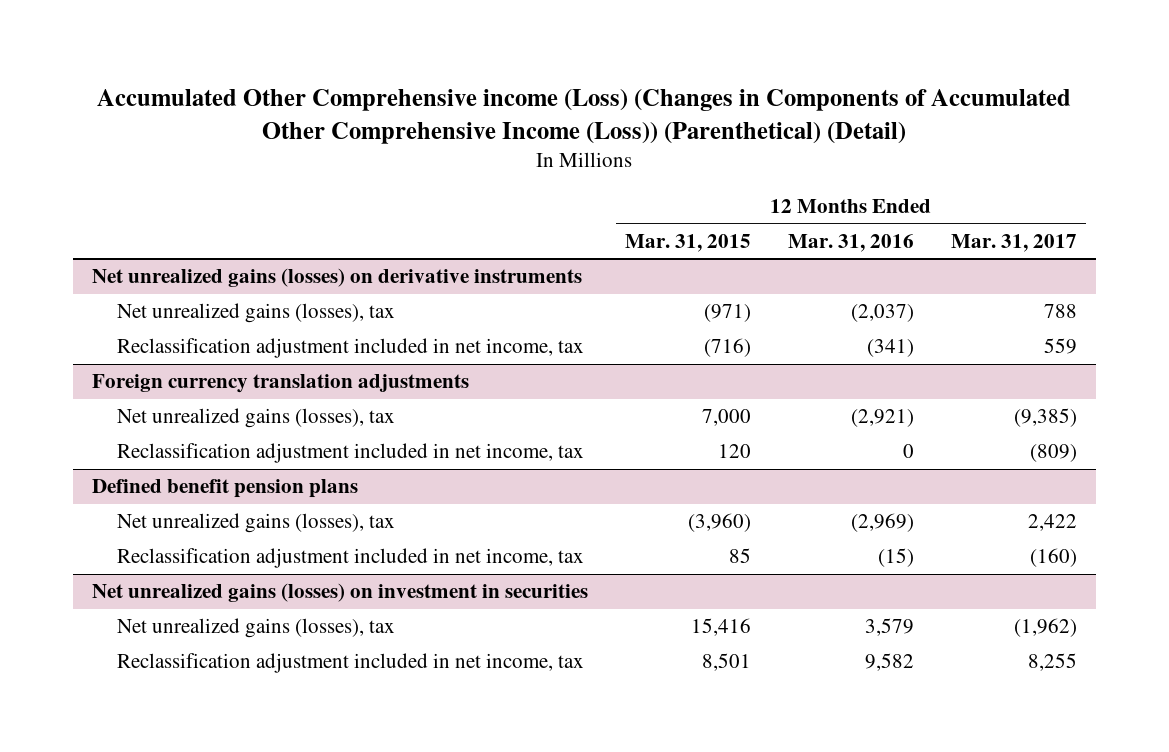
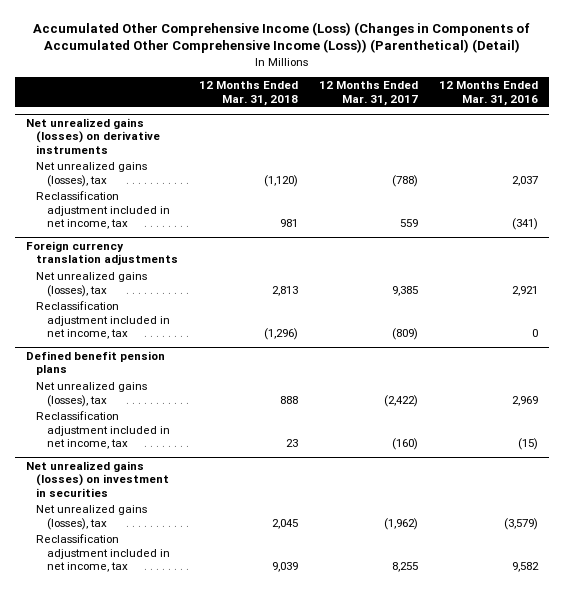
- Accumulated Other Comprehensive income (Loss) (Changes in Components of Accumulated Other Comprehensive Income (Loss)) (Parenthetical) (Detail)
+ Accumulated Other Comprehensive Income (Loss) (Changes in Components of Accumulated Other Comprehensive Income (Loss)) (Parenthetical) (Detail)
- | 12 Months Ended Mar. 31, 2015 | 12 Months Ended Mar. 31, 2016 | 12 Months Ended Mar. 31, 2017
+ | 12 Months Ended Mar. 31, 2018 | 12 Months Ended Mar. 31, 2017 | 12 Months Ended Mar. 31, 2016
@ Net unrealized gains (losses) on derivative instruments
- Net unrealized gains (losses), tax | (971) | (2,037) | 788
+ Net unrealized gains (losses), tax | (1,120) | (788) | 2,037
@ Foreign currency translation adjustments
- Net unrealized gains (losses), tax | 7,000 | (2,921) | (9,385)
+ Net unrealized gains (losses), tax | 2,813 | 9,385 | 2,921
@ Defined benefit pension plans
- Net unrealized gains (losses), tax | (3,960) | (2,969) | 2,422
+ Net unrealized gains (losses), tax | 888 | (2,422) | 2,969
@ Net unrealized gains (losses) on investment in securities
- Net unrealized gains (losses), tax | 15,416 | 3,579 | (1,962)
+ Net unrealized gains (losses), tax | 2,045 | (1,962) | (3,579)

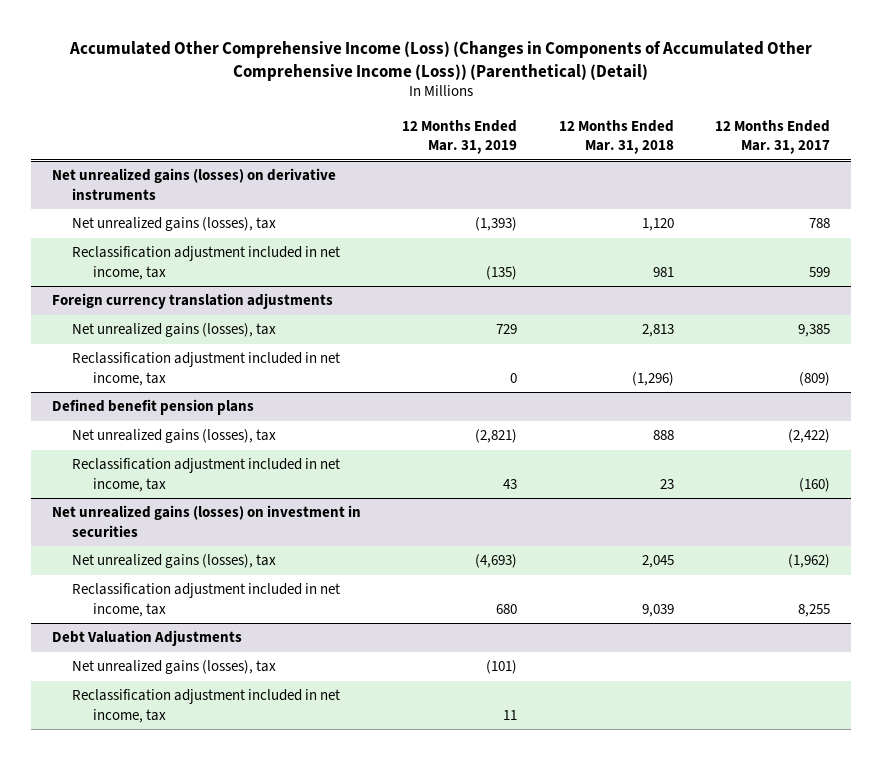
- | 12 Months Ended Mar. 31, 2018 | 12 Months Ended Mar. 31, 2017 | 12 Months Ended Mar. 31, 2016
+ | 12 Months Ended Mar. 31, 2019 | 12 Months Ended Mar. 31, 2018 | 12 Months Ended Mar. 31, 2017
@ Net unrealized gains (losses) on derivative instruments
- Net unrealized gains (losses), tax | (1,120) | (788) | 2,037
- Reclassification adjustment included in net income, tax | 981 | 559 | (341)
+ Net unrealized gains (losses), tax | (1,393) | 1,120 | 788
+ Reclassification adjustment included in net income, tax | (135) | 981 | 599
+ Debt Valuation Adjustments
+ Net unrealized gains (losses), tax | (101) | |
+ Reclassification adjustment included in net income, tax | 11 | |

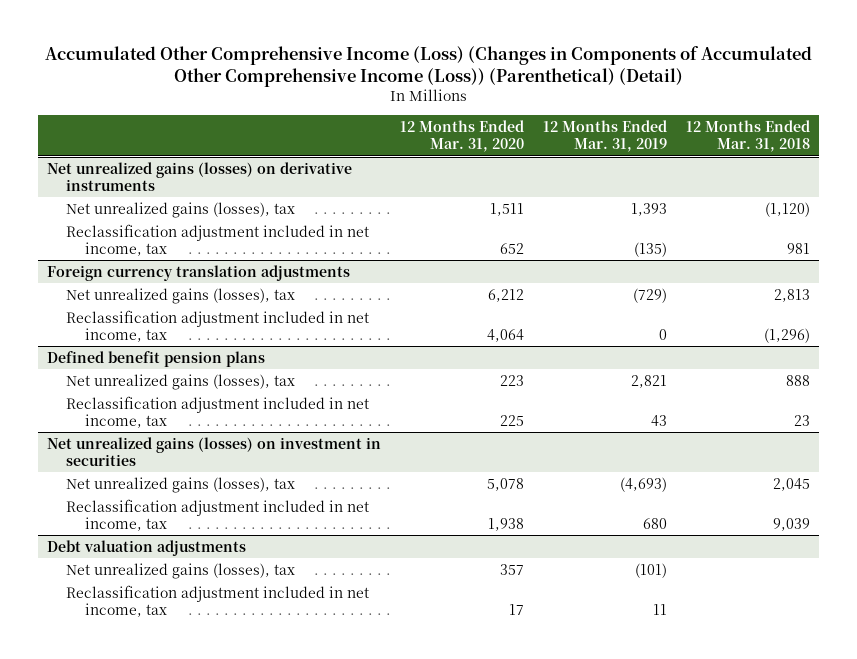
- | 12 Months Ended Mar. 31, 2019 | 12 Months Ended Mar. 31, 2018 | 12 Months Ended Mar. 31, 2017
+ | 12 Months Ended Mar. 31, 2020 | 12 Months Ended Mar. 31, 2019 | 12 Months Ended Mar. 31, 2018
@ Net unrealized gains (losses) on derivative instruments
- Net unrealized gains (losses), tax | (1,393) | 1,120 | 788
+ Net unrealized gains (losses), tax | 1,511 | 1,393 | (1,120)
@ Foreign currency translation adjustments
- Net unrealized gains (losses), tax | 729 | 2,813 | 9,385
+ Net unrealized gains (losses), tax | 6,212 | (729) | 2,813
@ Defined benefit pension plans
- Net unrealized gains (losses), tax | (2,821) | 888 | (2,422)
+ Net unrealized gains (losses), tax | 223 | 2,821 | 888
- Debt Valuation Adjustments
+ Debt valuation adjustments

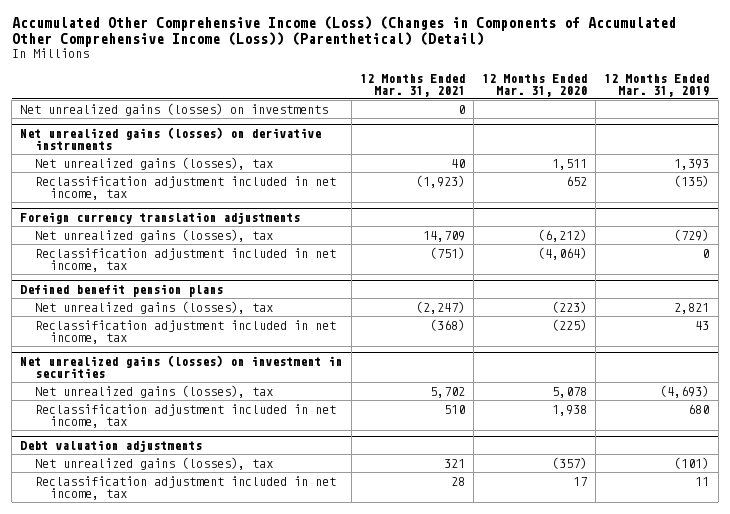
- | 12 Months Ended Mar. 31, 2020 | 12 Months Ended Mar. 31, 2019 | 12 Months Ended Mar. 31, 2018
+ | 12 Months Ended Mar. 31, 2021 | 12 Months Ended Mar. 31, 2020 | 12 Months Ended Mar. 31, 2019
+ Net unrealized gains (losses) on investments | 0 | |
@ Foreign currency translation adjustments
- Net unrealized gains (losses), tax | 6,212 | (729) | 2,813
- Reclassification adjustment included in net income, tax | 4,064 | 0 | (1,296)
+ Net unrealized gains (losses), tax | 14,709 | (6,212) | (729)
+ Reclassification adjustment included in net income, tax | (751) | (4,064) | 0
@ Defined benefit pension plans
- Net unrealized gains (losses), tax | 223 | 2,821 | 888
- Reclassification adjustment included in net income, tax | 225 | 43 | 23
+ Net unrealized gains (losses), tax | (2,247) | (223) | 2,821
+ Reclassification adjustment included in net income, tax | (368) | (225) | 43
@ Debt valuation adjustments
- Net unrealized gains (losses), tax | 357 | (101) |
+ Net unrealized gains (losses), tax | 321 | (357) | (101)

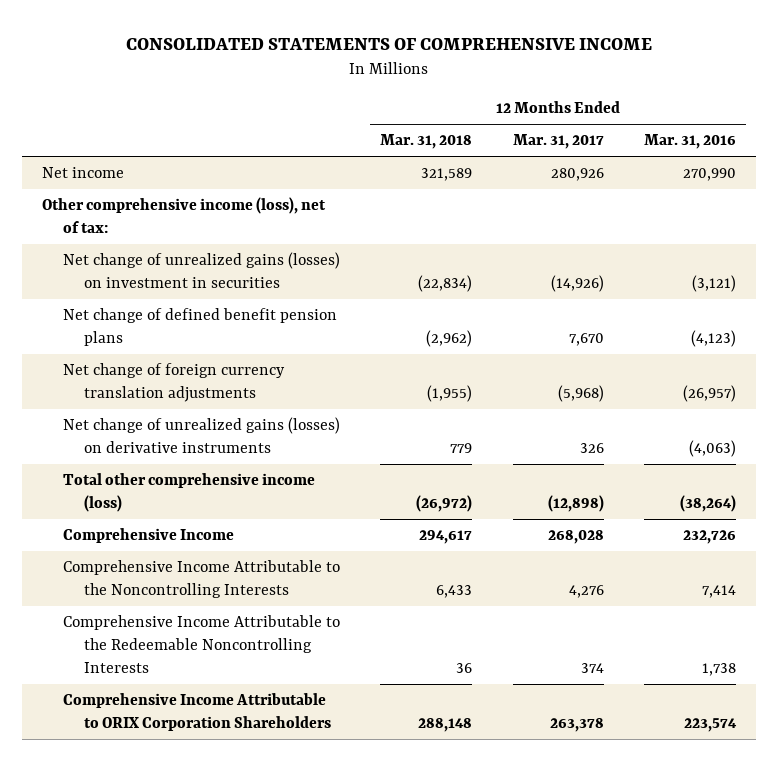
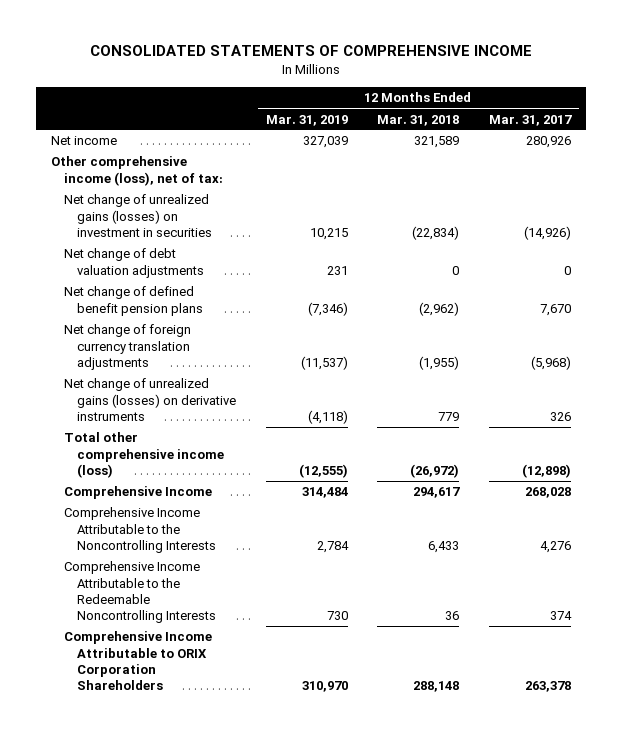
- | 12 Months Ended Mar. 31, 2018 | 12 Months Ended Mar. 31, 2017 | 12 Months Ended Mar. 31, 2016
+ | 12 Months Ended Mar. 31, 2019 | 12 Months Ended Mar. 31, 2018 | 12 Months Ended Mar. 31, 2017
+ Net change of debt valuation adjustments | 231 | 0 | 0

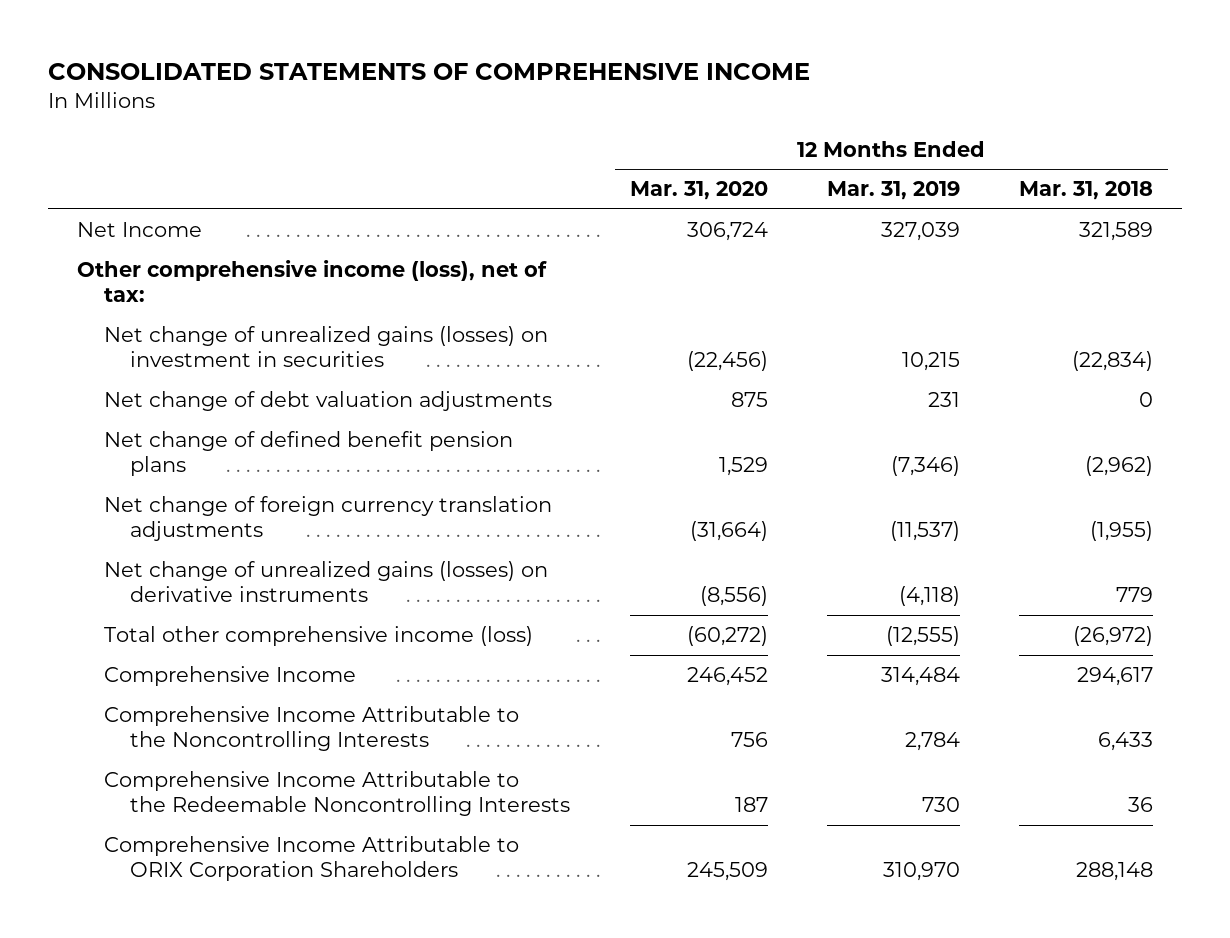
- | 12 Months Ended Mar. 31, 2019 | 12 Months Ended Mar. 31, 2018 | 12 Months Ended Mar. 31, 2017
+ | 12 Months Ended Mar. 31, 2020 | 12 Months Ended Mar. 31, 2019 | 12 Months Ended Mar. 31, 2018
- Net income | 327,039 | 321,589 | 280,926
+ Net Income | 306,724 | 327,039 | 321,589

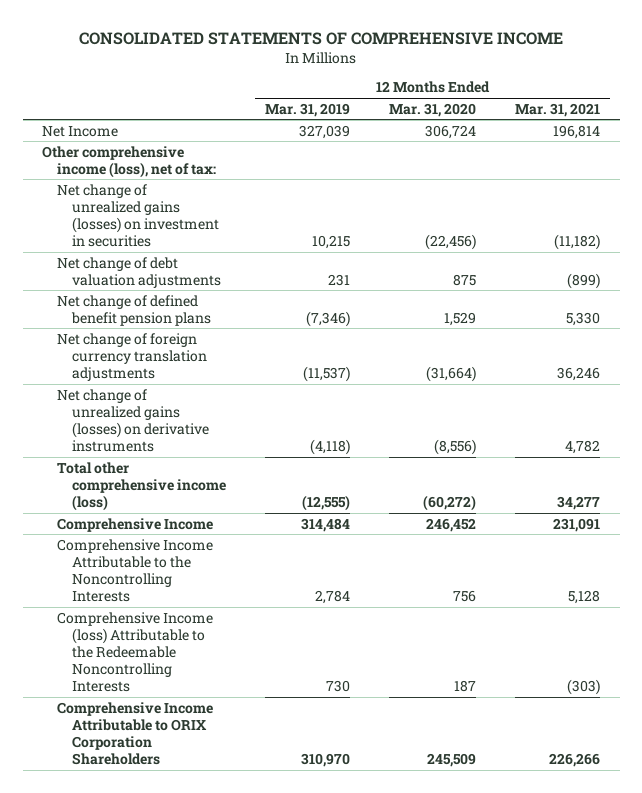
- | 12 Months Ended Mar. 31, 2020 | 12 Months Ended Mar. 31, 2019 | 12 Months Ended Mar. 31, 2018
+ | 12 Months Ended Mar. 31, 2019 | 12 Months Ended Mar. 31, 2020 | 12 Months Ended Mar. 31, 2021
- Comprehensive Income Attributable to the Redeemable Noncontrolling Interests | 187 | 730 | 36
+ Comprehensive Income (loss) Attributable to the Redeemable Noncontrolling Interests | 730 | 187 | (303)

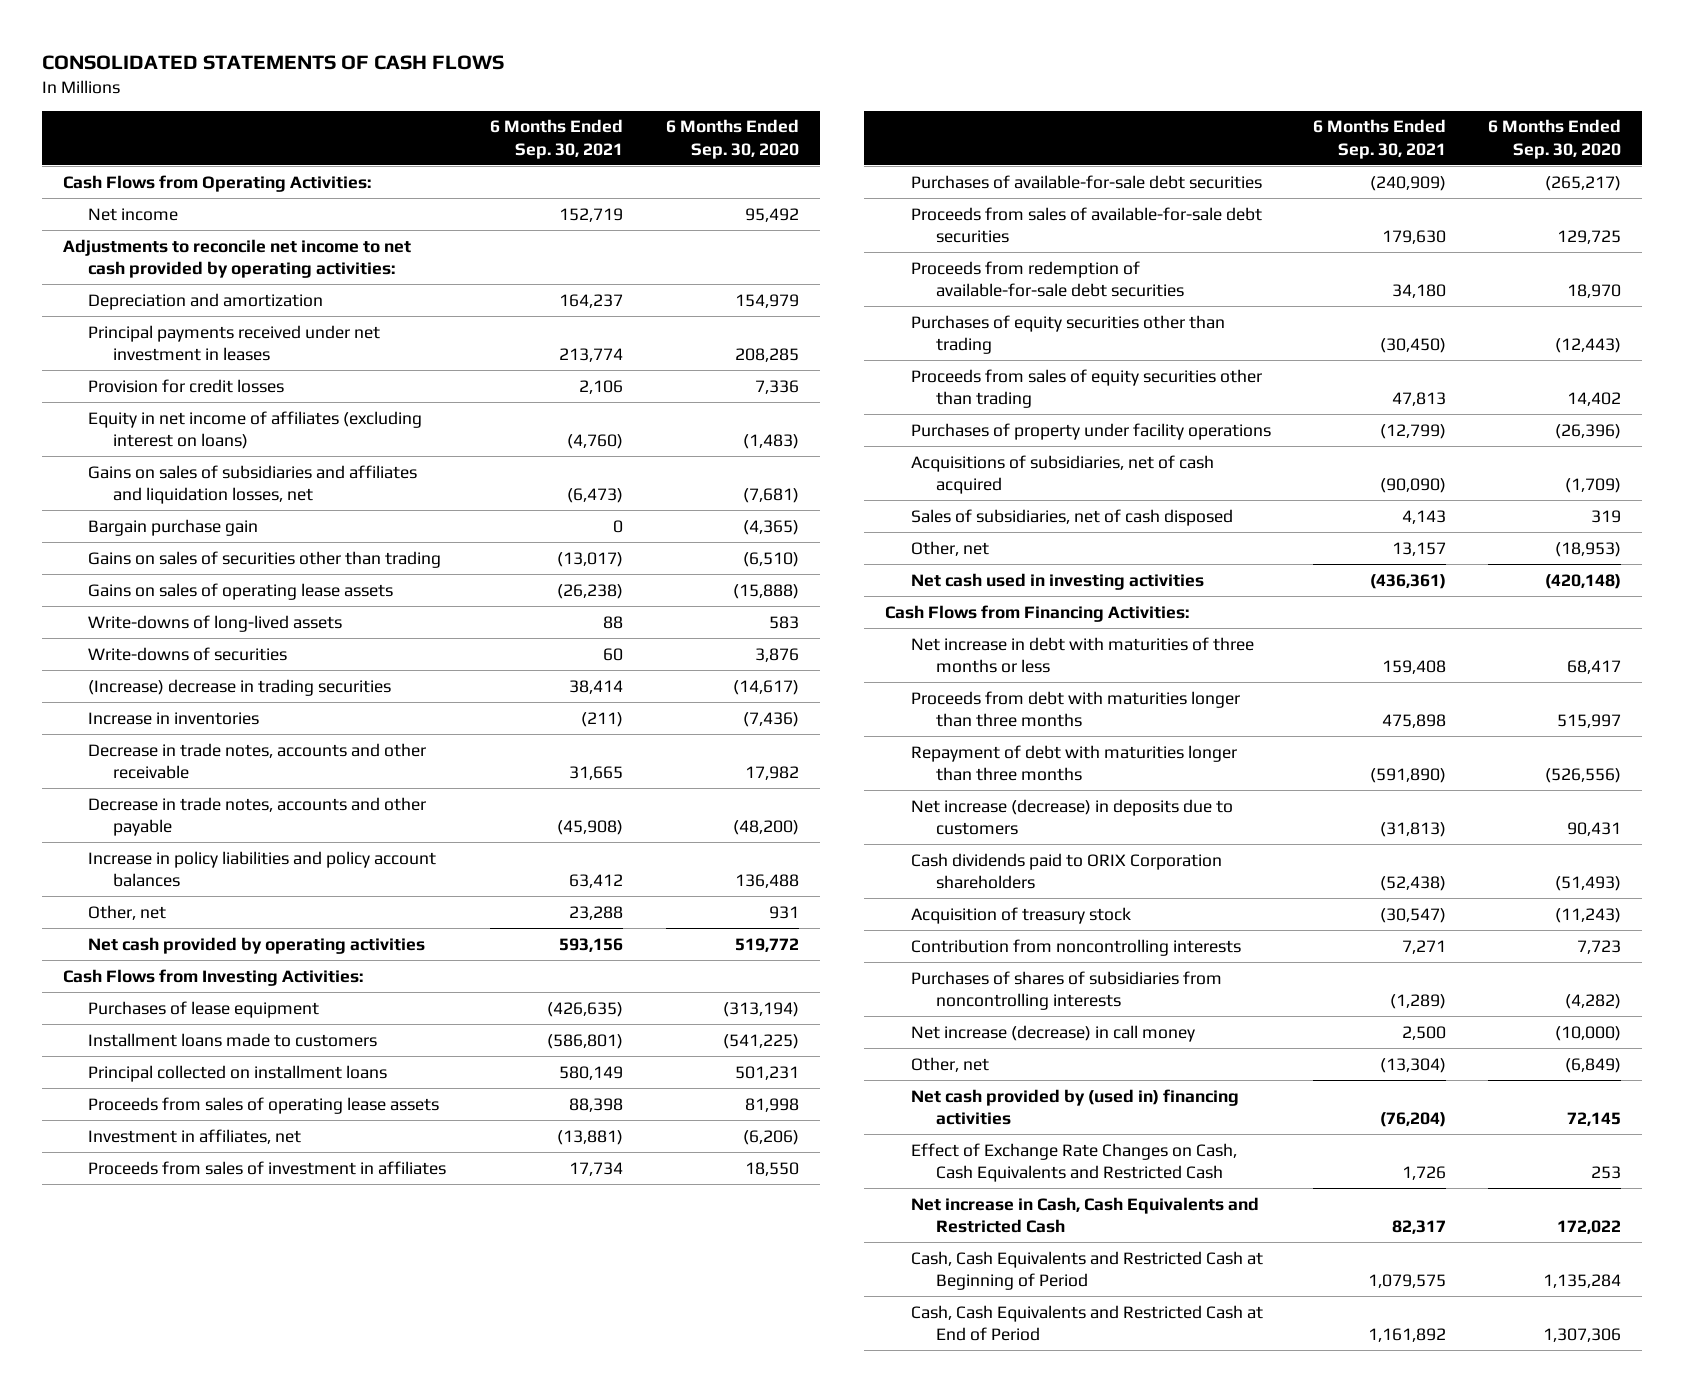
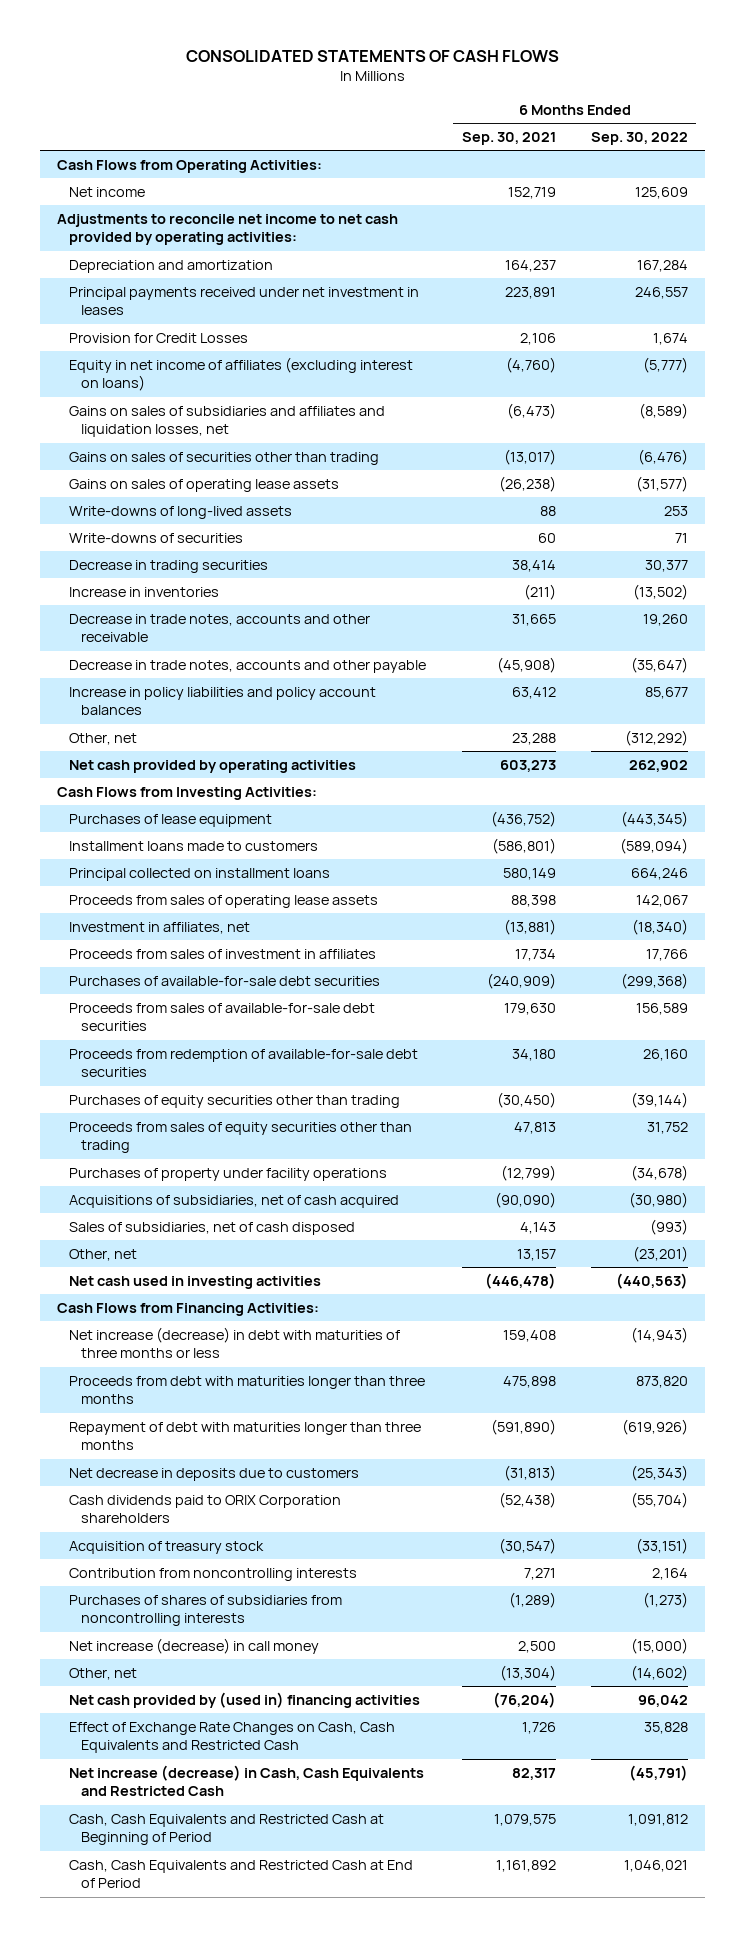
- | 6 Months Ended Sep. 30, 2021 | 6 Months Ended Sep. 30, 2020
+ | 6 Months Ended Sep. 30, 2021 | 6 Months Ended Sep. 30, 2022
- Principal payments received under net investment in leases | 213,774 | 208,285
- Provision for credit losses | 2,106 | 7,336
+ Principal payments received under net investment in leases | 223,891 | 246,557
+ Provision for Credit Losses | 2,106 | 1,674
- Bargain purchase gain | 0 | (4,365)
- (Increase) decrease in trading securities | 38,414 | (14,617)
+ Decrease in trading securities | 38,414 | 30,377
- Net cash provided by operating activities | 593,156 | 519,772
+ Net cash provided by operating activities | 603,273 | 262,902
- Purchases of lease equipment | (426,635) | (313,194)
+ Purchases of lease equipment | (436,752) | (443,345)
- Net cash used in investing activities | (436,361) | (420,148)
+ Net cash used in investing activities | (446,478) | (440,563)
- Net increase in debt with maturities of three months or less | 159,408 | 68,417
+ Net increase (decrease) in debt with maturities of three months or less | 159,408 | (14,943)
- Net increase (decrease) in deposits due to customers | (31,813) | 90,431
+ Net decrease in deposits due to customers | (31,813) | (25,343)
- Net increase in Cash, Cash Equivalents and Restricted Cash | 82,317 | 172,022
+ Net increase (decrease) in Cash, Cash Equivalents and Restricted Cash | 82,317 | (45,791)

